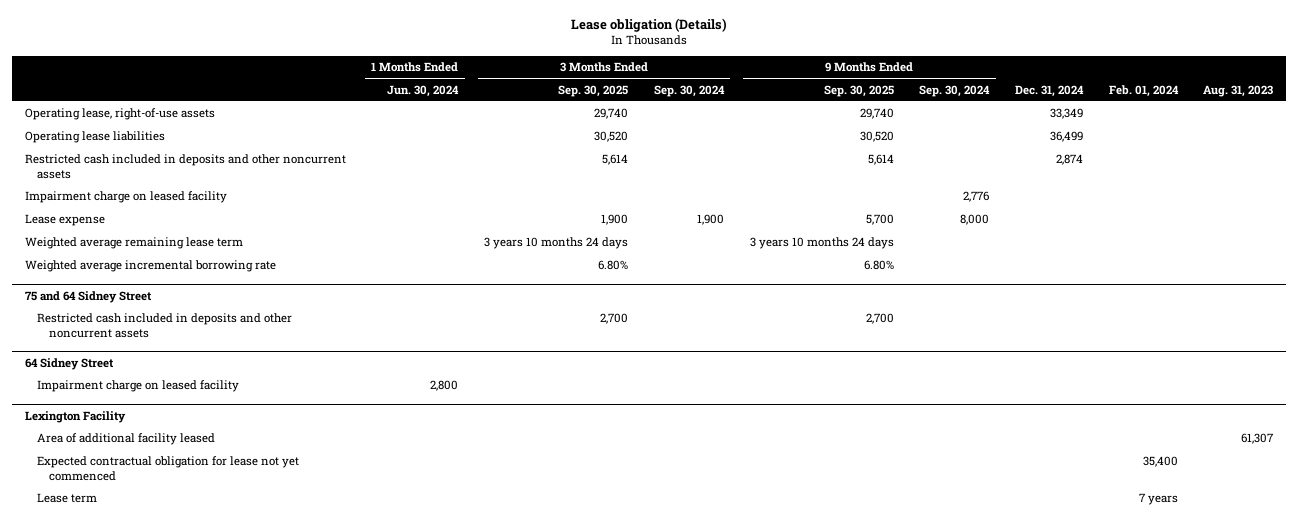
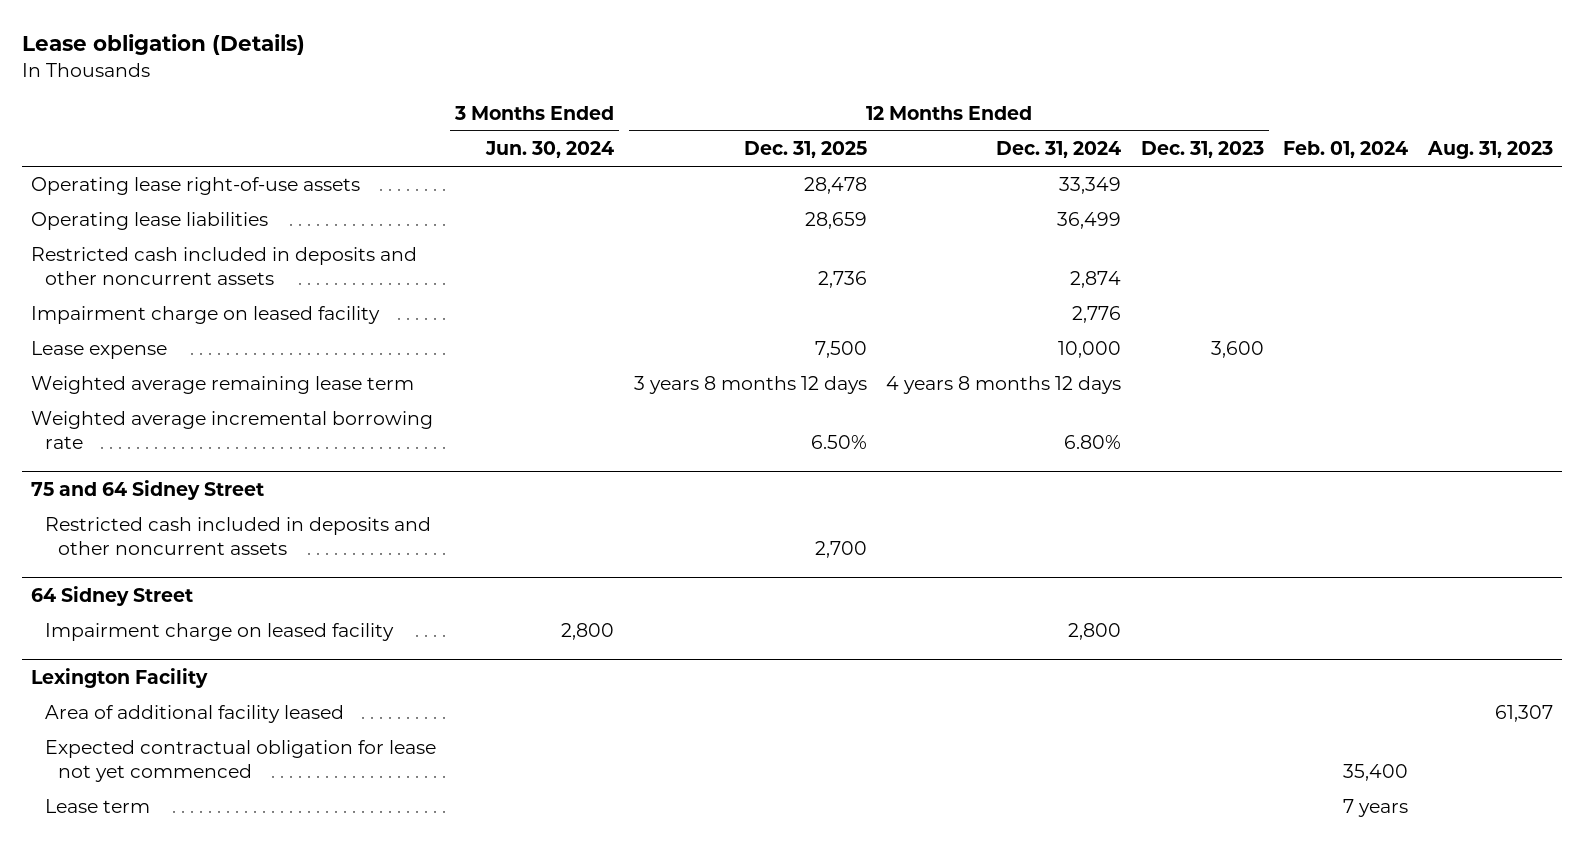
- | 1 Months Ended Jun. 30, 2024 | 3 Months Ended Sep. 30, 2025 | 3 Months Ended Sep. 30, 2024 | 9 Months Ended Sep. 30, 2025 | 9 Months Ended Sep. 30, 2024 | Dec. 31, 2024 | Feb. 01, 2024 | Aug. 31, 2023
+ | 3 Months Ended Jun. 30, 2024 | 12 Months Ended Dec. 31, 2025 | 12 Months Ended Dec. 31, 2024 | 12 Months Ended Dec. 31, 2023 | Feb. 01, 2024 | Aug. 31, 2023
- Operating lease, right-of-use assets | | 29,740 | | 29,740 | | 33,349 | |
+ Operating lease right-of-use assets | | 28,478 | 33,349 | | |

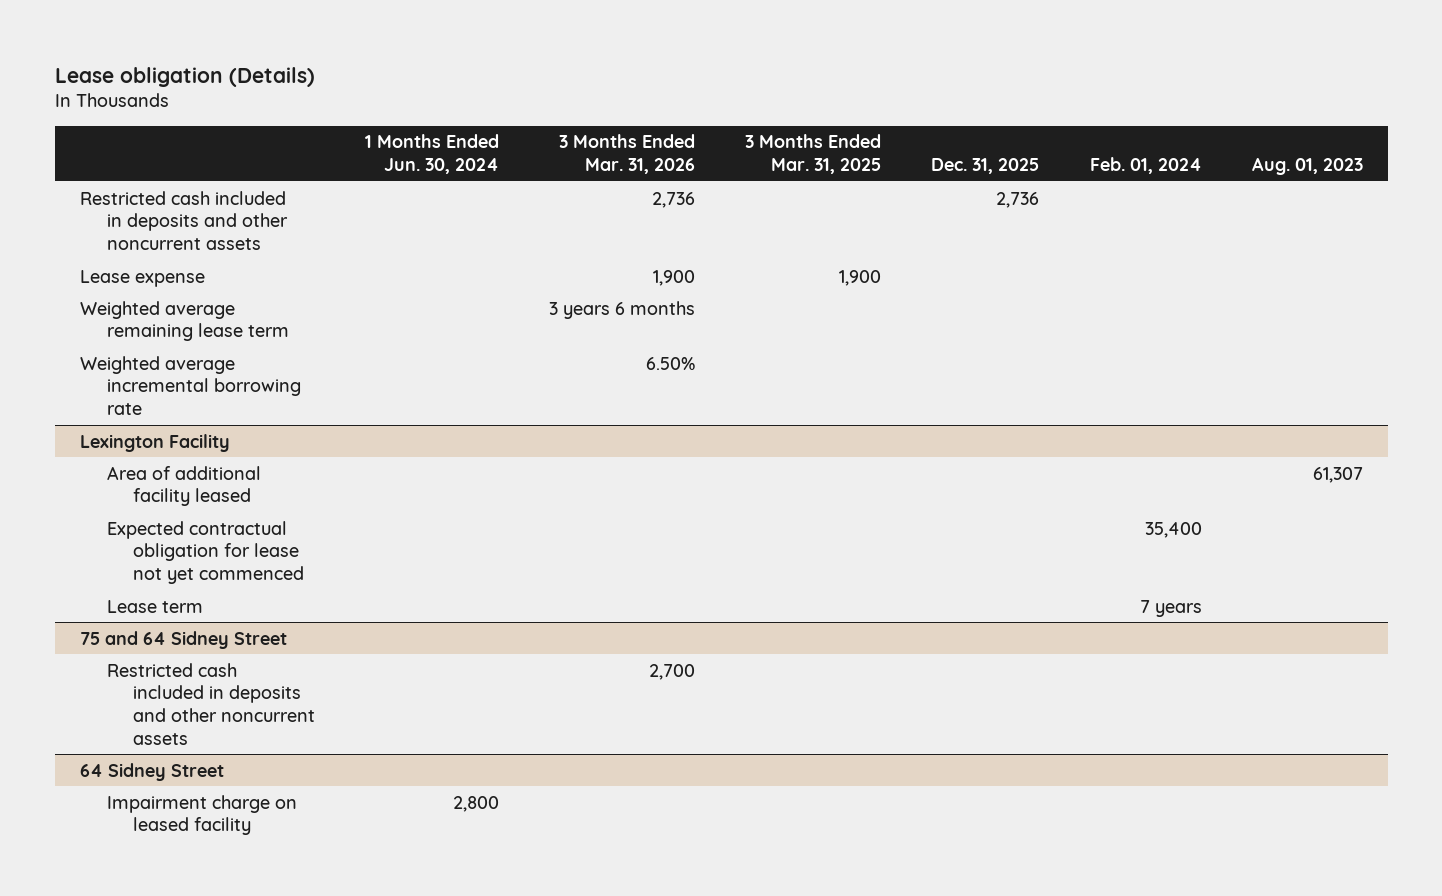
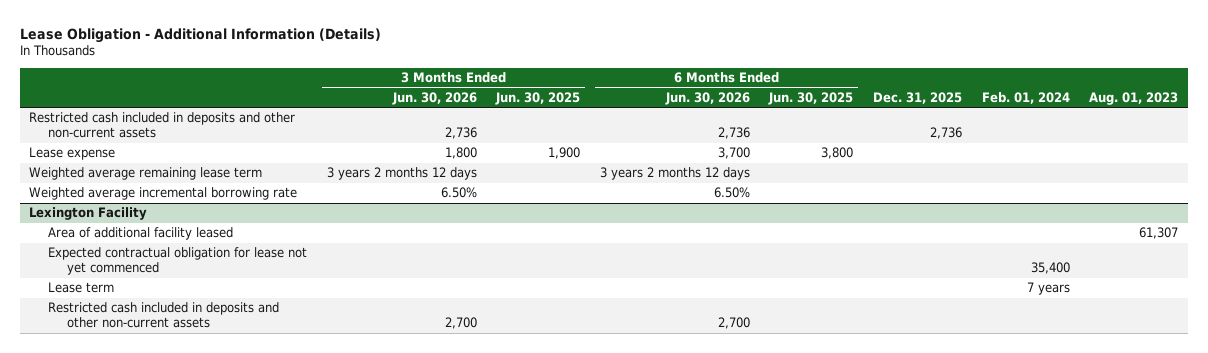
- Lease obligation (Details)
+ Lease Obligation - Additional Information (Details)
- | 1 Months Ended Jun. 30, 2024 | 3 Months Ended Mar. 31, 2026 | 3 Months Ended Mar. 31, 2025 | Dec. 31, 2025 | Feb. 01, 2024 | Aug. 01, 2023
+ | 3 Months Ended Jun. 30, 2026 | 3 Months Ended Jun. 30, 2025 | 6 Months Ended Jun. 30, 2026 | 6 Months Ended Jun. 30, 2025 | Dec. 31, 2025 | Feb. 01, 2024 | Aug. 01, 2023
- Restricted cash included in deposits and other noncurrent assets | | 2,736 | | 2,736 | |
+ Restricted cash included in deposits and other non-current assets | 2,736 | | 2,736 | | 2,736 | |
- 75 and 64 Sidney Street
- Restricted cash included in deposits and other noncurrent assets | | 2,700 | | | |
- 64 Sidney Street
- Impairment charge on leased facility | 2,800 | | | | |
@ Lexington Facility
+ Restricted cash included in deposits and other non-current assets | 2,700 | | 2,700 | | | |

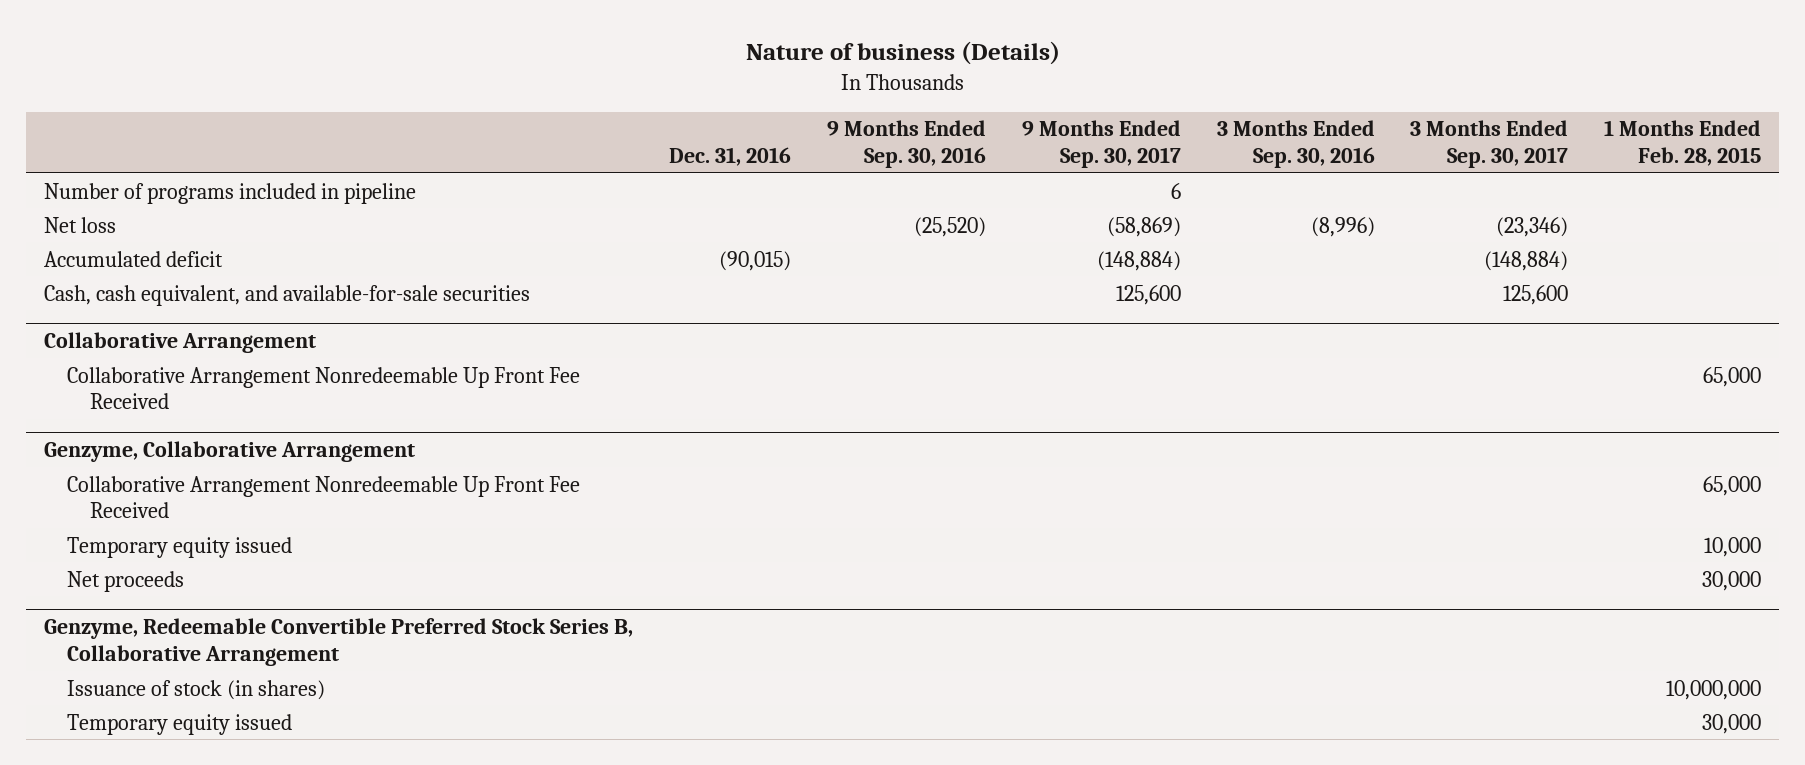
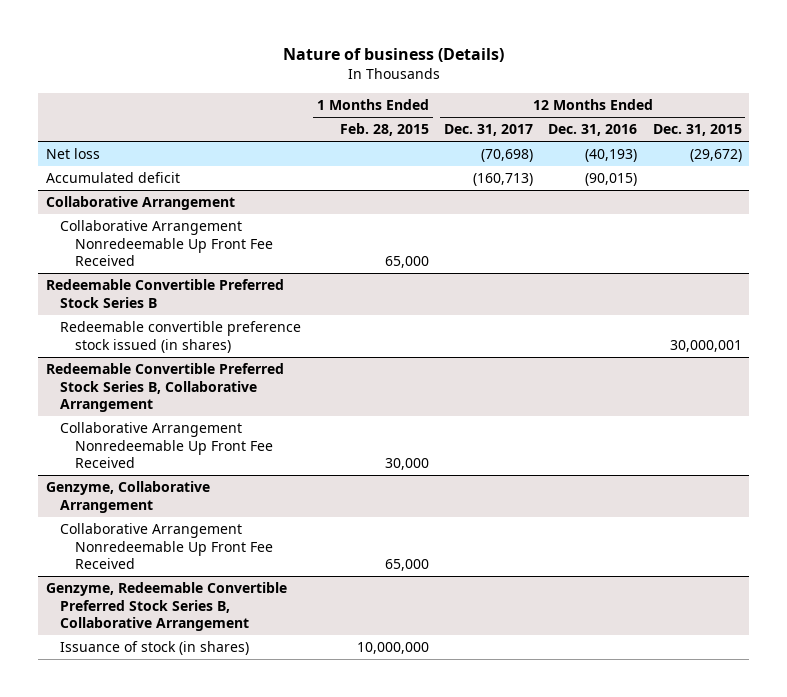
- | Dec. 31, 2016 | 9 Months Ended Sep. 30, 2016 | 9 Months Ended Sep. 30, 2017 | 3 Months Ended Sep. 30, 2016 | 3 Months Ended Sep. 30, 2017 | 1 Months Ended Feb. 28, 2015
+ | 1 Months Ended Feb. 28, 2015 | 12 Months Ended Dec. 31, 2017 | 12 Months Ended Dec. 31, 2016 | 12 Months Ended Dec. 31, 2015
- Number of programs included in pipeline | | | 6 | | |
- Cash, cash equivalent, and available-for-sale securities | | | 125,600 | | 125,600 |
+ Redeemable Convertible Preferred Stock Series B
+ Redeemable convertible preference stock issued (in shares) | | | | 30,000,001
+ Redeemable Convertible Preferred Stock Series B, Collaborative Arrangement
+ Collaborative Arrangement Nonredeemable Up Front Fee Received | 30,000 | | |
@ Genzyme, Collaborative Arrangement
- Temporary equity issued | | | | | | 10,000
- Net proceeds | | | | | | 30,000
@ Genzyme, Redeemable Convertible Preferred Stock Series B, Collaborative Arrangement
- Temporary equity issued | | | | | | 30,000

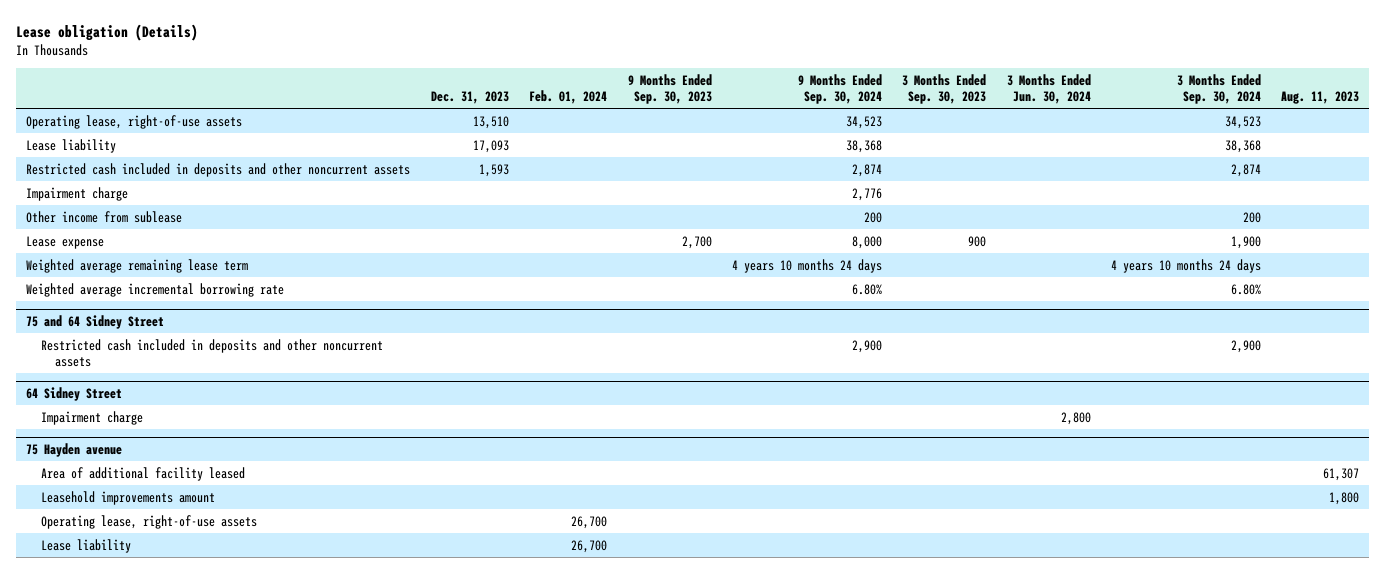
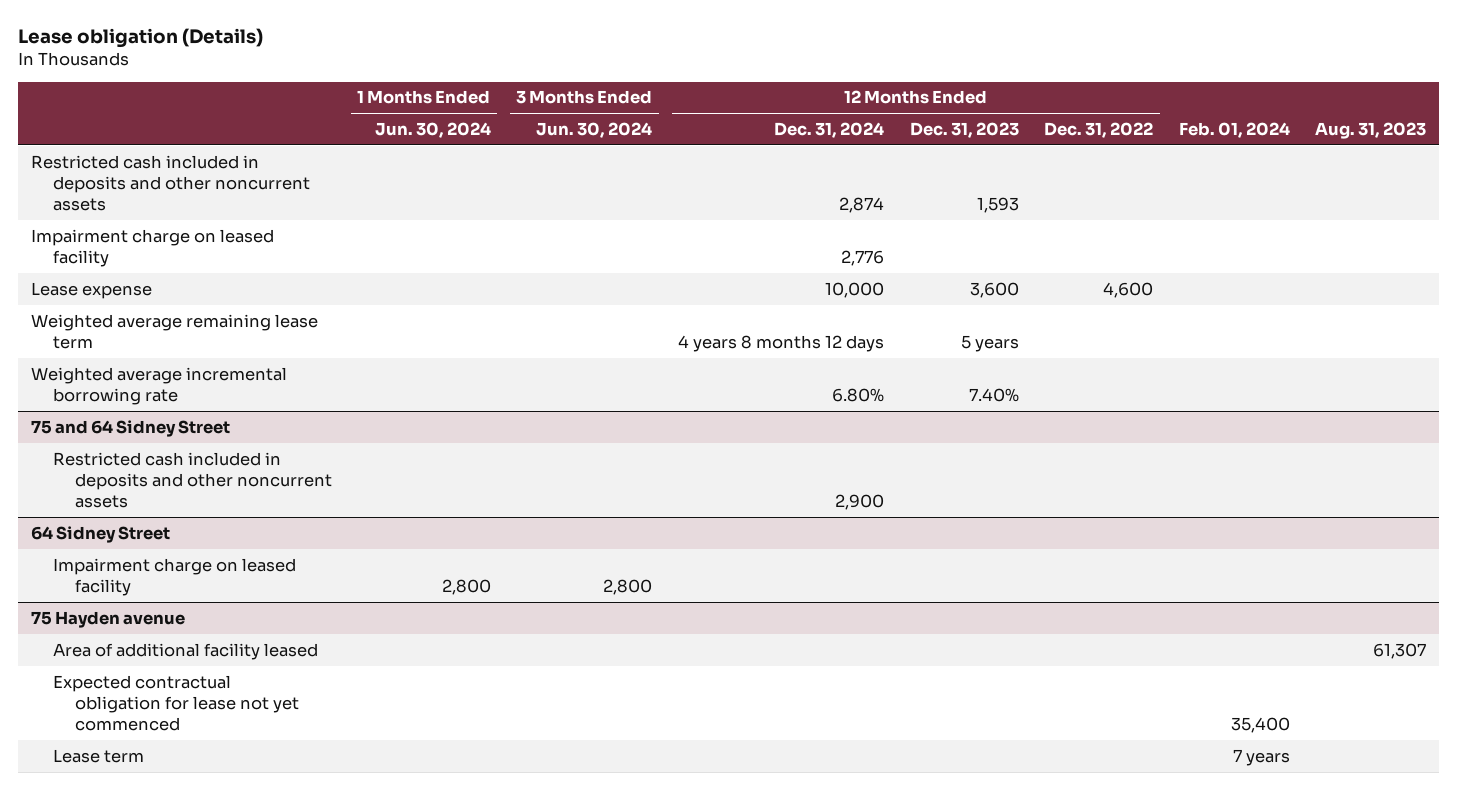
- | Dec. 31, 2023 | Feb. 01, 2024 | 9 Months Ended Sep. 30, 2023 | 9 Months Ended Sep. 30, 2024 | 3 Months Ended Sep. 30, 2023 | 3 Months Ended Jun. 30, 2024 | 3 Months Ended Sep. 30, 2024 | Aug. 11, 2023
+ | 1 Months Ended Jun. 30, 2024 | 3 Months Ended Jun. 30, 2024 | 12 Months Ended Dec. 31, 2024 | 12 Months Ended Dec. 31, 2023 | 12 Months Ended Dec. 31, 2022 | Feb. 01, 2024 | Aug. 31, 2023
- Operating lease, right-of-use assets | 13,510 | | | 34,523 | | | 34,523 |
- Lease liability | 17,093 | | | 38,368 | | | 38,368 |
- Impairment charge | | | | 2,776 | | | |
- Other income from sublease | | | | 200 | | | 200 |
+ Impairment charge on leased facility | | | 2,776 | | | |
@ 64 Sidney Street
- Impairment charge | | | | | | 2,800 | |
+ Impairment charge on leased facility | 2,800 | 2,800 | | | | |
@ 75 Hayden avenue
- Leasehold improvements amount | | | | | | | | 1,800
- Operating lease, right-of-use assets | | 26,700 | | | | | |
- Lease liability | | 26,700 | | | | | |
+ Expected contractual obligation for lease not yet commenced | | | | | | 35,400 |
+ Lease term | | | | | | 7 years |

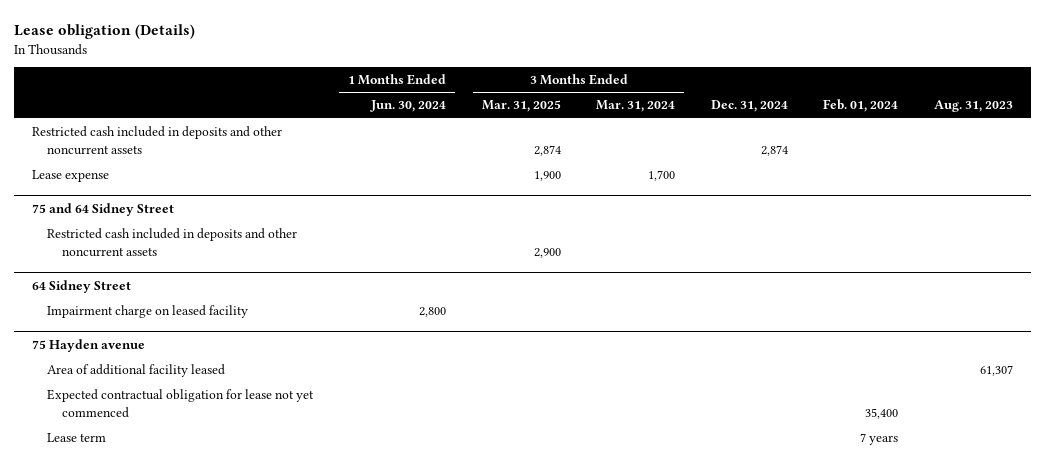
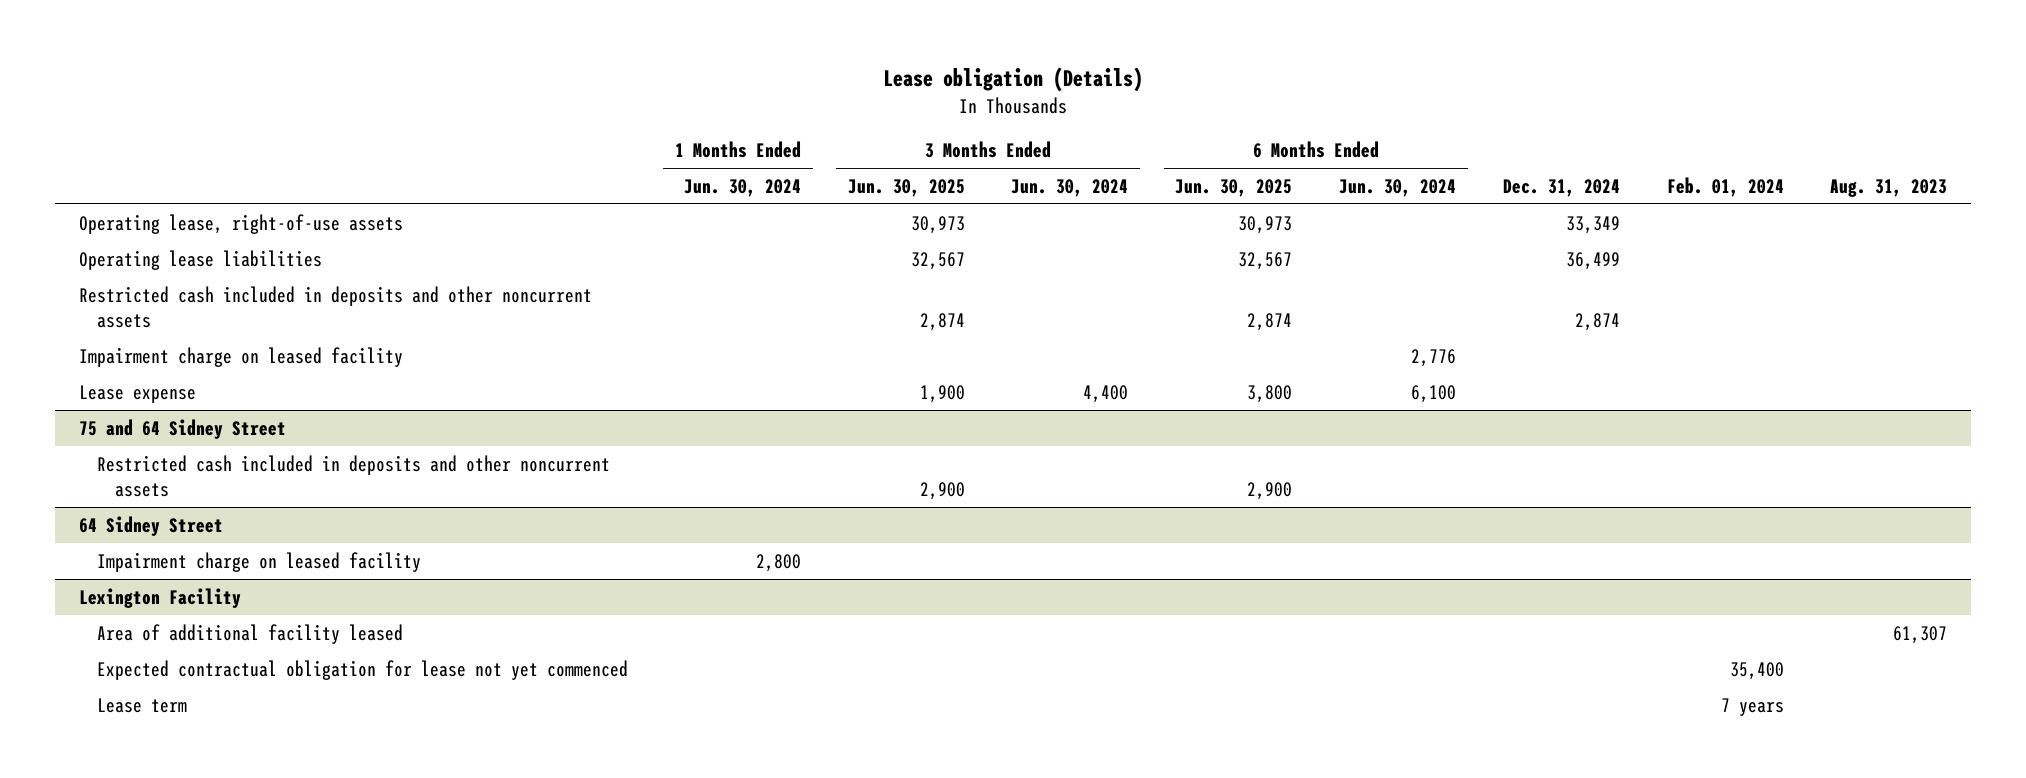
- | 1 Months Ended Jun. 30, 2024 | 3 Months Ended Mar. 31, 2025 | 3 Months Ended Mar. 31, 2024 | Dec. 31, 2024 | Feb. 01, 2024 | Aug. 31, 2023
+ | 1 Months Ended Jun. 30, 2024 | 3 Months Ended Jun. 30, 2025 | 3 Months Ended Jun. 30, 2024 | 6 Months Ended Jun. 30, 2025 | 6 Months Ended Jun. 30, 2024 | Dec. 31, 2024 | Feb. 01, 2024 | Aug. 31, 2023
+ Operating lease, right-of-use assets | | 30,973 | | 30,973 | | 33,349 | |
+ Operating lease liabilities | | 32,567 | | 32,567 | | 36,499 | |
+ Impairment charge on leased facility | | | | | 2,776 | | |
- 75 Hayden avenue
+ Lexington Facility

